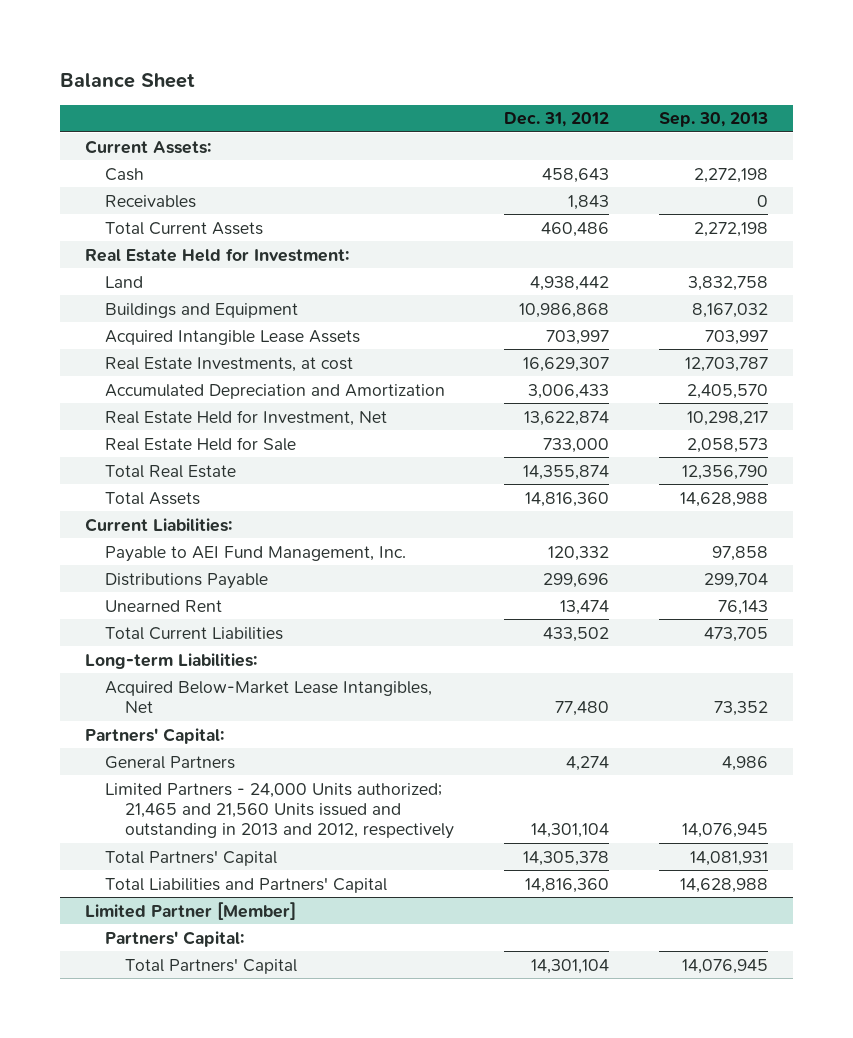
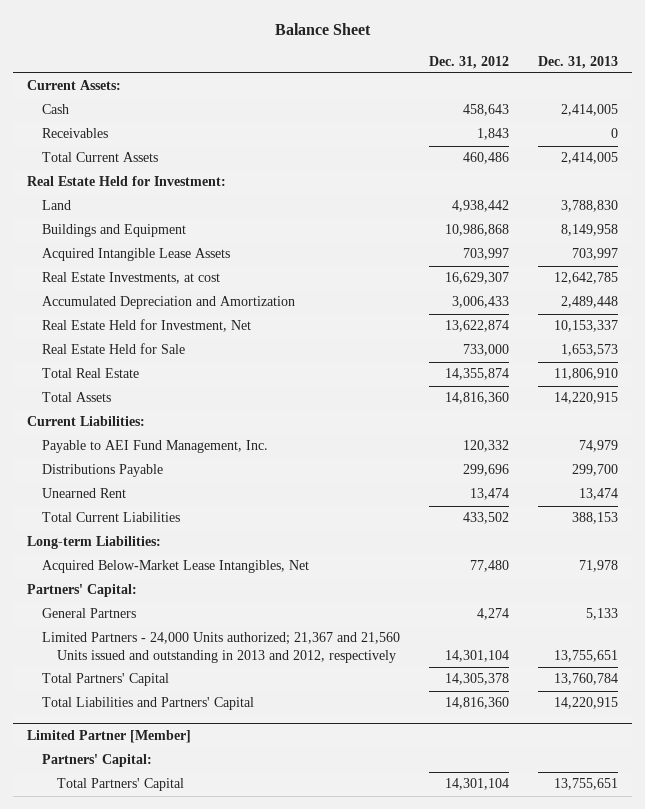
- | Dec. 31, 2012 | Sep. 30, 2013
+ | Dec. 31, 2012 | Dec. 31, 2013
- Limited Partners - 24,000 Units authorized; 21,465 and 21,560 Units issued and outstanding in 2013 and 2012, respectively | 14,301,104 | 14,076,945
+ Limited Partners - 24,000 Units authorized; 21,367 and 21,560 Units issued and outstanding in 2013 and 2012, respectively | 14,301,104 | 13,755,651

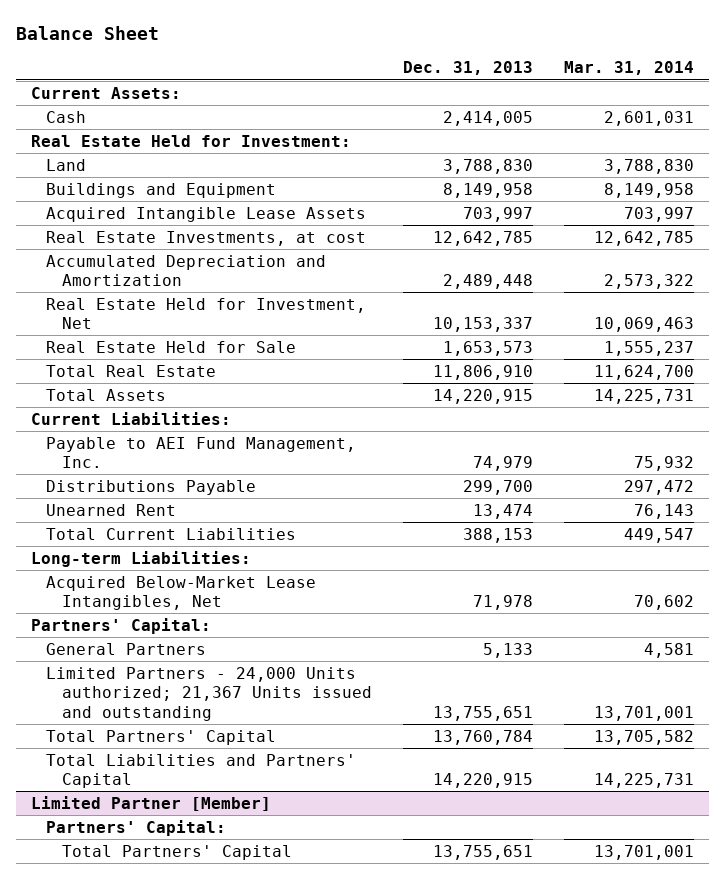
- | Dec. 31, 2012 | Dec. 31, 2013
+ | Dec. 31, 2013 | Mar. 31, 2014
- Receivables | 1,843 | 0
- Total Current Assets | 460,486 | 2,414,005
- Limited Partners - 24,000 Units authorized; 21,367 and 21,560 Units issued and outstanding in 2013 and 2012, respectively | 14,301,104 | 13,755,651
+ Limited Partners - 24,000 Units authorized; 21,367 Units issued and outstanding | 13,755,651 | 13,701,001

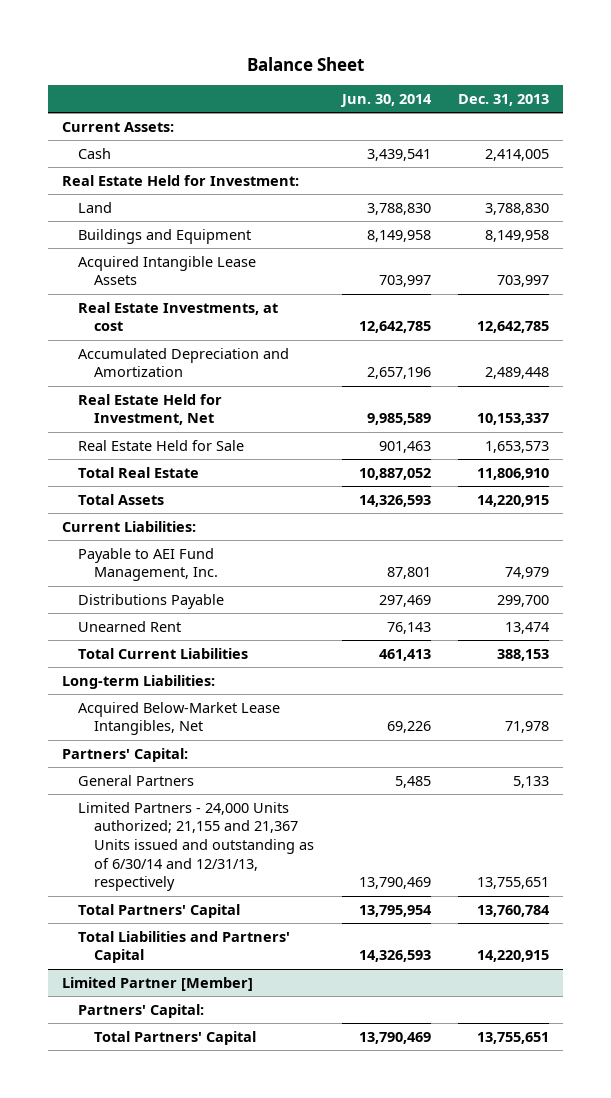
- | Dec. 31, 2013 | Mar. 31, 2014
+ | Jun. 30, 2014 | Dec. 31, 2013
- Limited Partners - 24,000 Units authorized; 21,367 Units issued and outstanding | 13,755,651 | 13,701,001
+ Limited Partners - 24,000 Units authorized; 21,155 and 21,367 Units issued and outstanding as of 6/30/14 and 12/31/13, respectively | 13,790,469 | 13,755,651

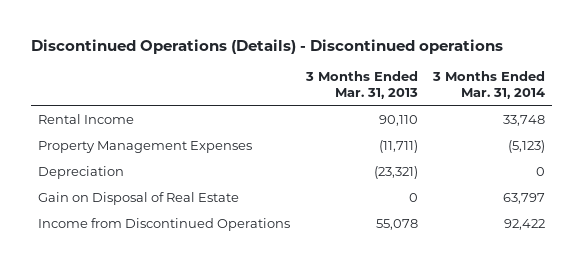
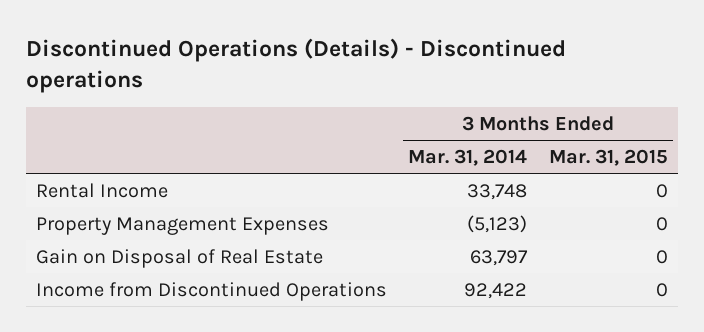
- | 3 Months Ended Mar. 31, 2013 | 3 Months Ended Mar. 31, 2014
+ | 3 Months Ended Mar. 31, 2014 | 3 Months Ended Mar. 31, 2015
- Depreciation | (23,321) | 0

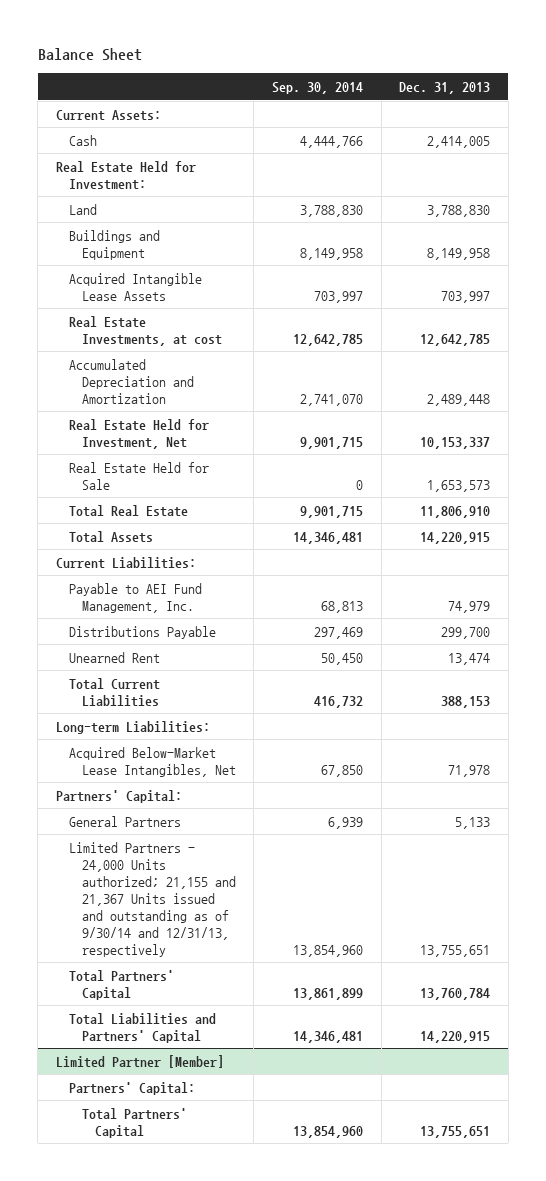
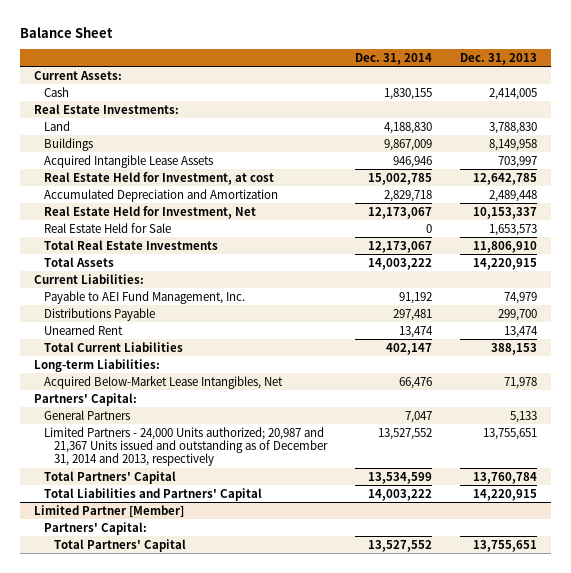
- | Sep. 30, 2014 | Dec. 31, 2013
+ | Dec. 31, 2014 | Dec. 31, 2013
- Real Estate Held for Investment:
+ Real Estate Investments:
- Buildings and Equipment | 8,149,958 | 8,149,958
+ Buildings | 9,867,009 | 8,149,958
- Real Estate Investments, at cost | 12,642,785 | 12,642,785
+ Real Estate Held for Investment, at cost | 15,002,785 | 12,642,785
- Total Real Estate | 9,901,715 | 11,806,910
+ Total Real Estate Investments | 12,173,067 | 11,806,910
- Limited Partners - 24,000 Units authorized; 21,155 and 21,367 Units issued and outstanding as of 9/30/14 and 12/31/13, respectively | 13,854,960 | 13,755,651
+ Limited Partners - 24,000 Units authorized; 20,987 and 21,367 Units issued and outstanding as of December 31, 2014 and 2013, respectively | 13,527,552 | 13,755,651

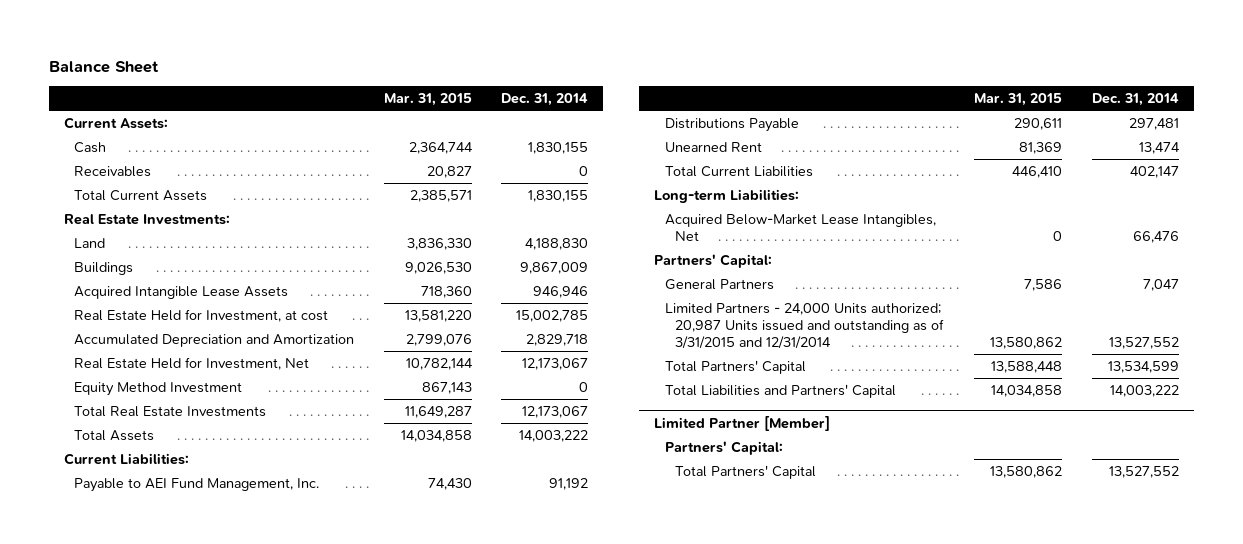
- | Dec. 31, 2014 | Dec. 31, 2013
+ | Mar. 31, 2015 | Dec. 31, 2014
+ Receivables | 20,827 | 0
+ Total Current Assets | 2,385,571 | 1,830,155
- Real Estate Held for Sale | 0 | 1,653,573
+ Equity Method Investment | 867,143 | 0
- Limited Partners - 24,000 Units authorized; 20,987 and 21,367 Units issued and outstanding as of December 31, 2014 and 2013, respectively | 13,527,552 | 13,755,651
+ Limited Partners - 24,000 Units authorized; 20,987 Units issued and outstanding as of 3/31/2015 and 12/31/2014 | 13,580,862 | 13,527,552

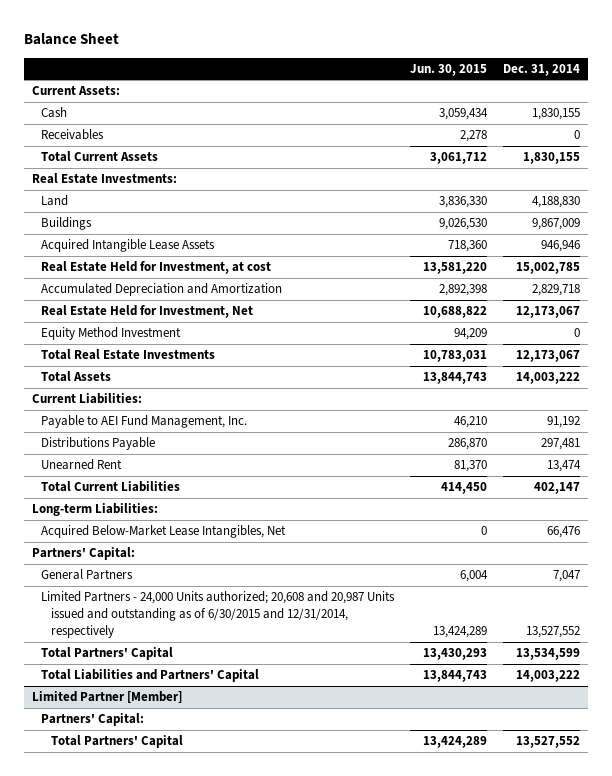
- | Mar. 31, 2015 | Dec. 31, 2014
+ | Jun. 30, 2015 | Dec. 31, 2014
- Limited Partners - 24,000 Units authorized; 20,987 Units issued and outstanding as of 3/31/2015 and 12/31/2014 | 13,580,862 | 13,527,552
+ Limited Partners - 24,000 Units authorized; 20,608 and 20,987 Units issued and outstanding as of 6/30/2015 and 12/31/2014, respectively | 13,424,289 | 13,527,552

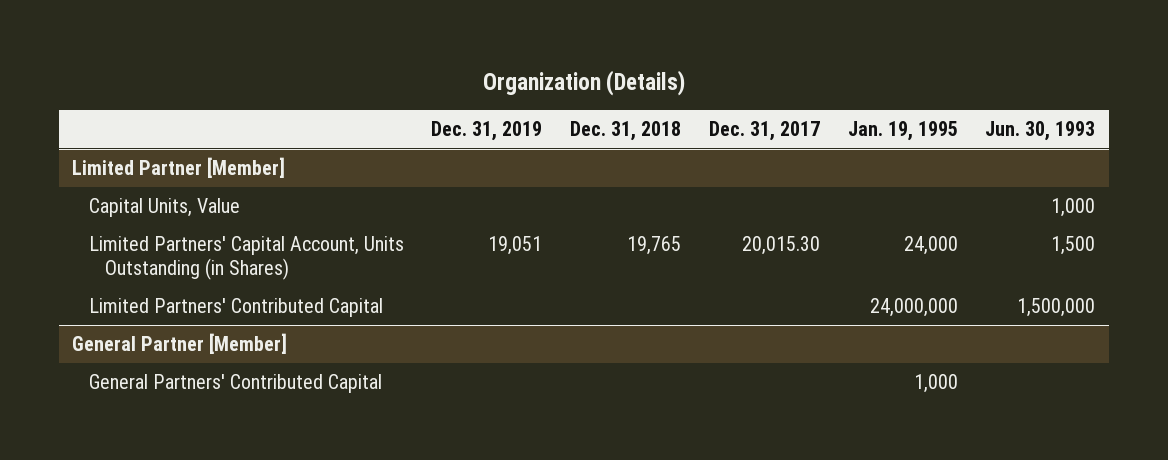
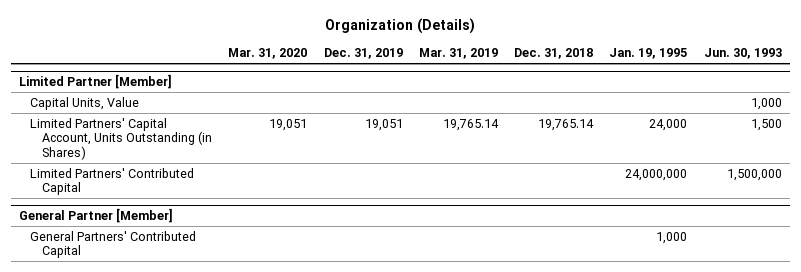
- | Dec. 31, 2019 | Dec. 31, 2018 | Dec. 31, 2017 | Jan. 19, 1995 | Jun. 30, 1993
+ | Mar. 31, 2020 | Dec. 31, 2019 | Mar. 31, 2019 | Dec. 31, 2018 | Jan. 19, 1995 | Jun. 30, 1993
@ Limited Partner [Member]
- Limited Partners' Capital Account, Units Outstanding (in Shares) | 19,051 | 19,765 | 20,015.30 | 24,000 | 1,500
+ Limited Partners' Capital Account, Units Outstanding (in Shares) | 19,051 | 19,051 | 19,765.14 | 19,765.14 | 24,000 | 1,500

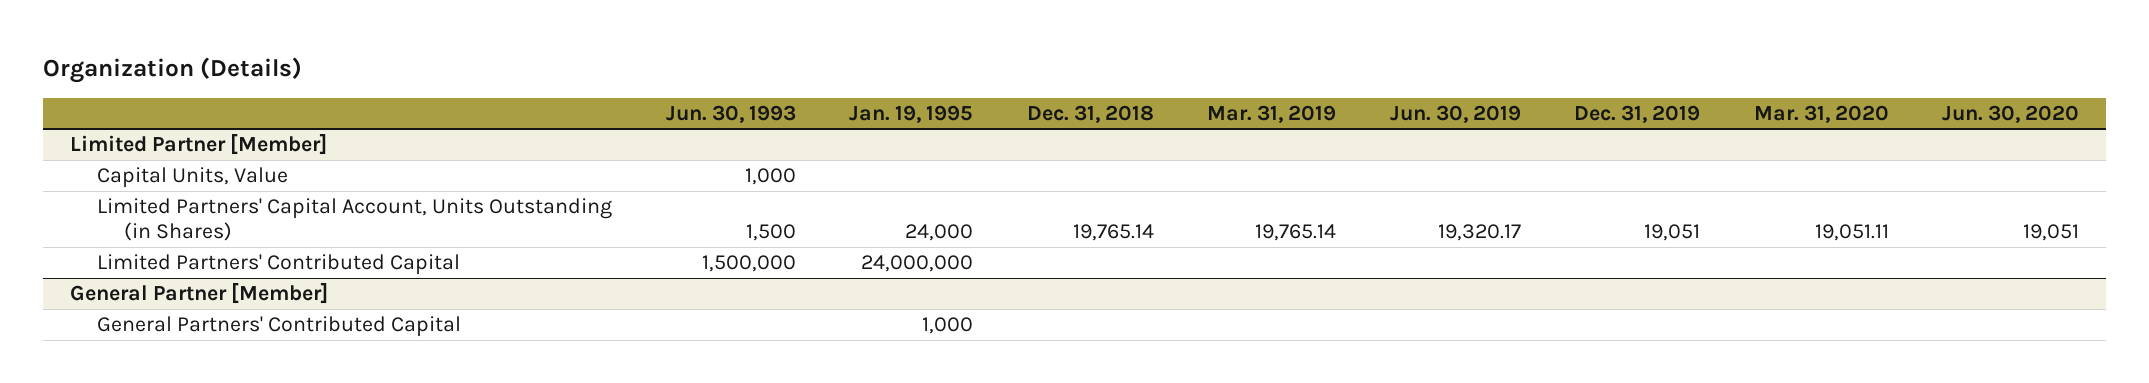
- | Mar. 31, 2020 | Dec. 31, 2019 | Mar. 31, 2019 | Dec. 31, 2018 | Jan. 19, 1995 | Jun. 30, 1993
+ | Jun. 30, 1993 | Jan. 19, 1995 | Dec. 31, 2018 | Mar. 31, 2019 | Jun. 30, 2019 | Dec. 31, 2019 | Mar. 31, 2020 | Jun. 30, 2020
@ Limited Partner [Member]
- Limited Partners' Capital Account, Units Outstanding (in Shares) | 19,051 | 19,051 | 19,765.14 | 19,765.14 | 24,000 | 1,500
+ Limited Partners' Capital Account, Units Outstanding (in Shares) | 1,500 | 24,000 | 19,765.14 | 19,765.14 | 19,320.17 | 19,051 | 19,051.11 | 19,051

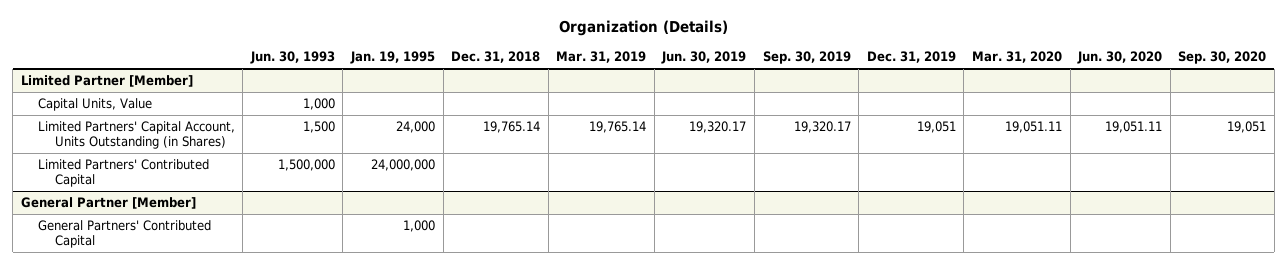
- | Jun. 30, 1993 | Jan. 19, 1995 | Dec. 31, 2018 | Mar. 31, 2019 | Jun. 30, 2019 | Dec. 31, 2019 | Mar. 31, 2020 | Jun. 30, 2020
+ | Jun. 30, 1993 | Jan. 19, 1995 | Dec. 31, 2018 | Mar. 31, 2019 | Jun. 30, 2019 | Sep. 30, 2019 | Dec. 31, 2019 | Mar. 31, 2020 | Jun. 30, 2020 | Sep. 30, 2020
@ Limited Partner [Member]
- Limited Partners' Capital Account, Units Outstanding (in Shares) | 1,500 | 24,000 | 19,765.14 | 19,765.14 | 19,320.17 | 19,051 | 19,051.11 | 19,051
+ Limited Partners' Capital Account, Units Outstanding (in Shares) | 1,500 | 24,000 | 19,765.14 | 19,765.14 | 19,320.17 | 19,320.17 | 19,051 | 19,051.11 | 19,051.11 | 19,051

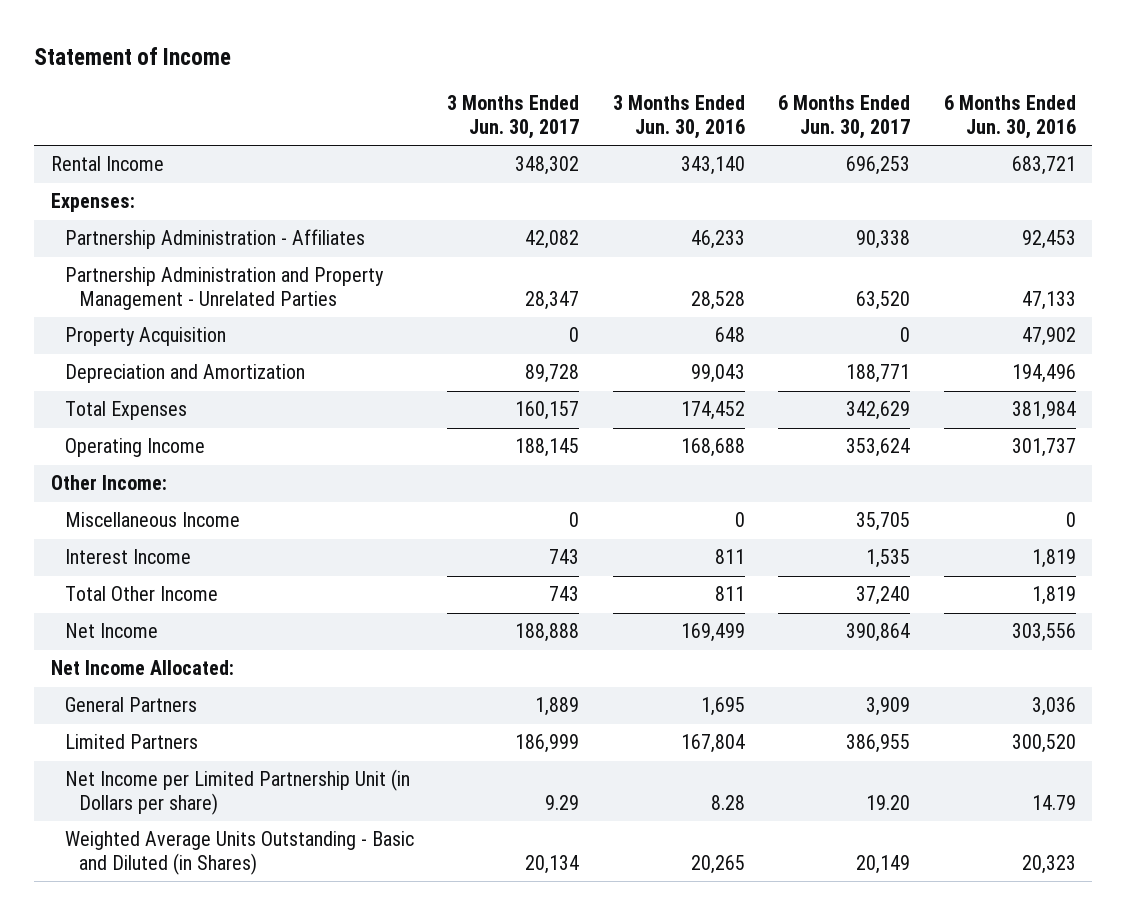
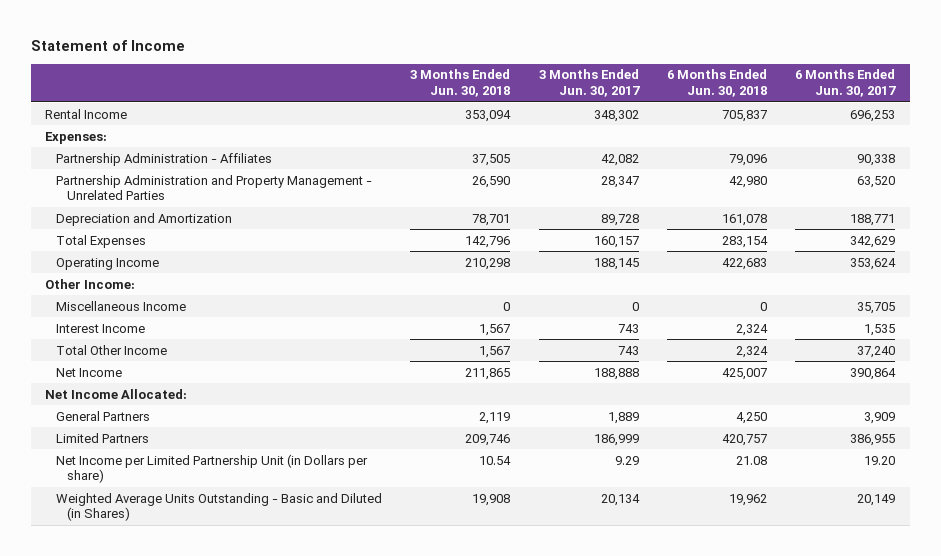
- | 3 Months Ended Jun. 30, 2017 | 3 Months Ended Jun. 30, 2016 | 6 Months Ended Jun. 30, 2017 | 6 Months Ended Jun. 30, 2016
+ | 3 Months Ended Jun. 30, 2018 | 3 Months Ended Jun. 30, 2017 | 6 Months Ended Jun. 30, 2018 | 6 Months Ended Jun. 30, 2017
- Property Acquisition | 0 | 648 | 0 | 47,902

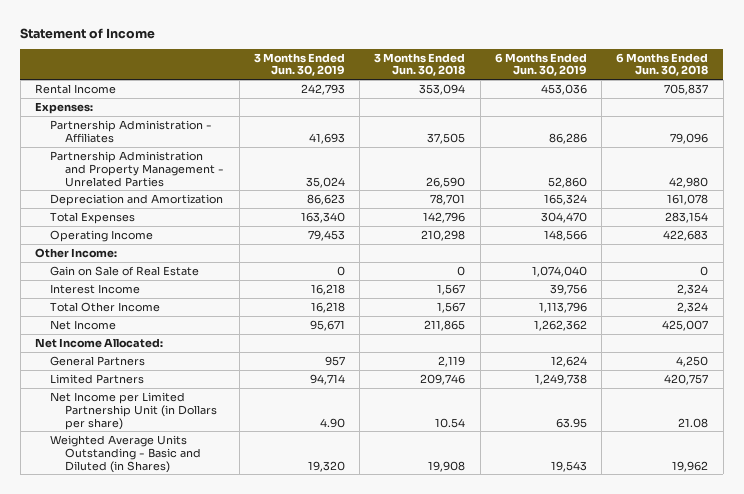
- | 3 Months Ended Jun. 30, 2018 | 3 Months Ended Jun. 30, 2017 | 6 Months Ended Jun. 30, 2018 | 6 Months Ended Jun. 30, 2017
+ | 3 Months Ended Jun. 30, 2019 | 3 Months Ended Jun. 30, 2018 | 6 Months Ended Jun. 30, 2019 | 6 Months Ended Jun. 30, 2018
- Miscellaneous Income | 0 | 0 | 0 | 35,705
+ Gain on Sale of Real Estate | 0 | 0 | 1,074,040 | 0

